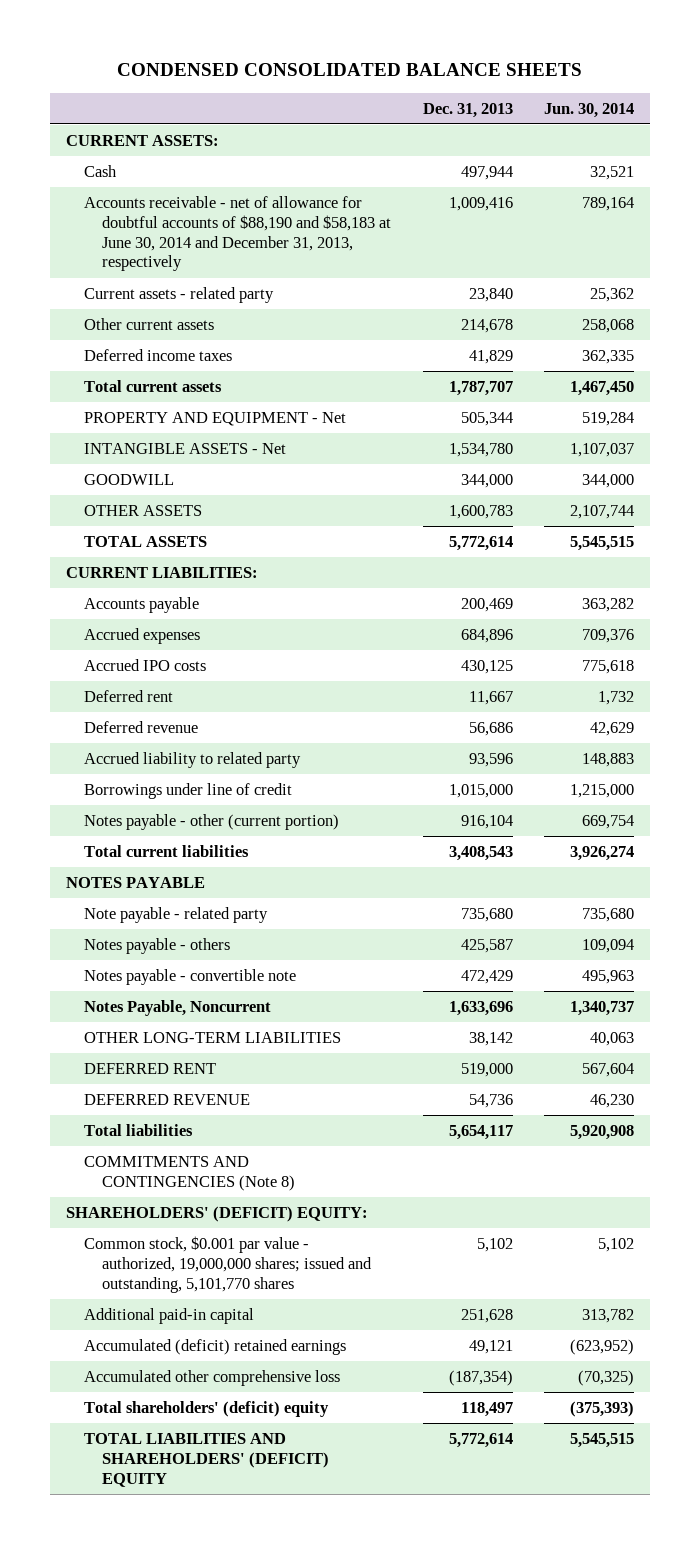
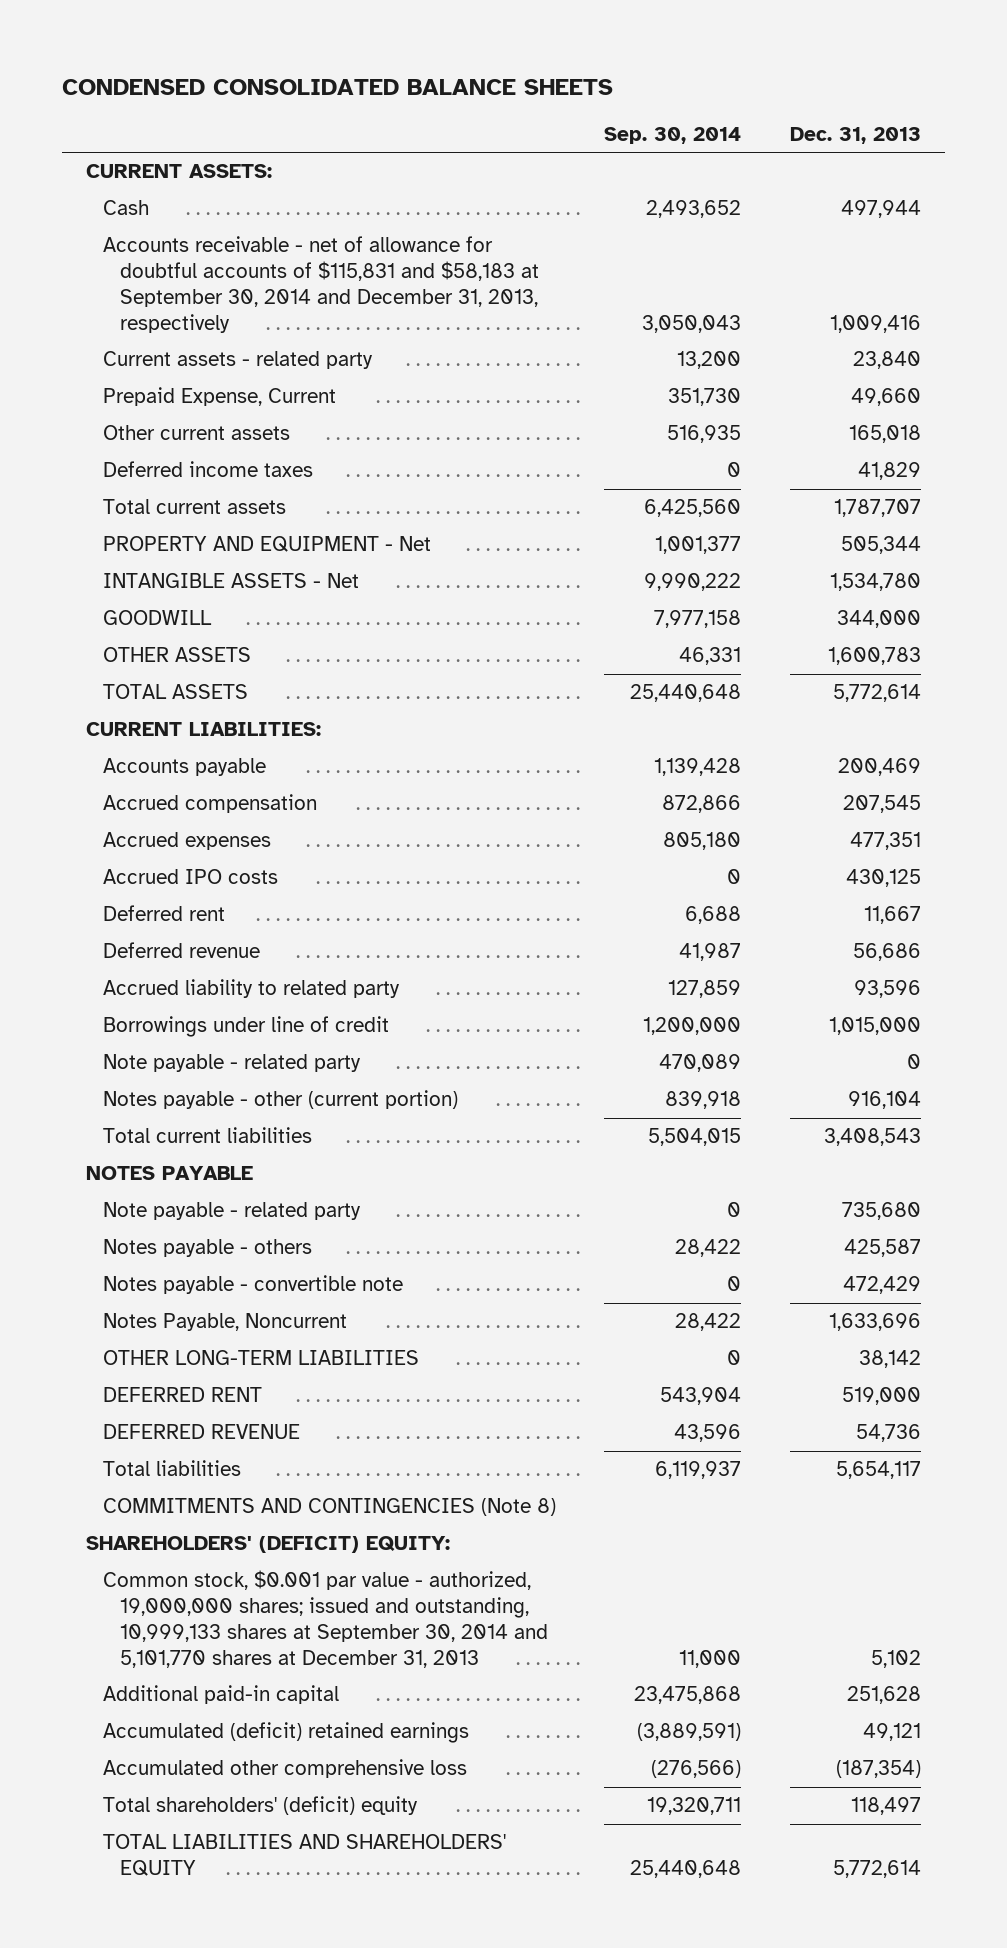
- | Dec. 31, 2013 | Jun. 30, 2014
+ | Sep. 30, 2014 | Dec. 31, 2013
- Accounts receivable - net of allowance for doubtful accounts of $88,190 and $58,183 at June 30, 2014 and December 31, 2013, respectively | 1,009,416 | 789,164
+ Accounts receivable - net of allowance for doubtful accounts of $115,831 and $58,183 at September 30, 2014 and December 31, 2013, respectively | 3,050,043 | 1,009,416
- Other current assets | 214,678 | 258,068
+ Prepaid Expense, Current | 351,730 | 49,660
+ Other current assets | 516,935 | 165,018
- Accrued expenses | 684,896 | 709,376
+ Accrued compensation | 872,866 | 207,545
+ Accrued expenses | 805,180 | 477,351
+ Note payable - related party | 470,089 | 0
- Common stock, $0.001 par value - authorized, 19,000,000 shares; issued and outstanding, 5,101,770 shares | 5,102 | 5,102
+ Common stock, $0.001 par value - authorized, 19,000,000 shares; issued and outstanding, 10,999,133 shares at September 30, 2014 and 5,101,770 shares at December 31, 2013 | 11,000 | 5,102
- TOTAL LIABILITIES AND SHAREHOLDERS' (DEFICIT) EQUITY | 5,772,614 | 5,545,515
+ TOTAL LIABILITIES AND SHAREHOLDERS' EQUITY | 25,440,648 | 5,772,614

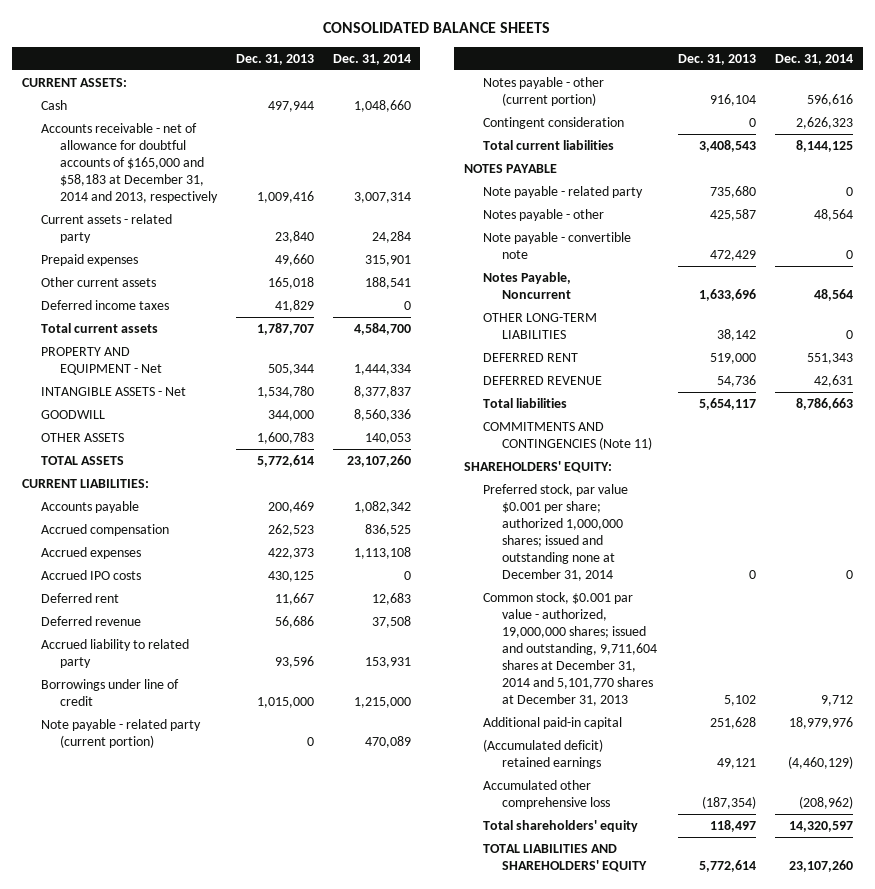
- CONDENSED CONSOLIDATED BALANCE SHEETS
+ CONSOLIDATED BALANCE SHEETS
- | Sep. 30, 2014 | Dec. 31, 2013
+ | Dec. 31, 2013 | Dec. 31, 2014
- Accounts receivable - net of allowance for doubtful accounts of $115,831 and $58,183 at September 30, 2014 and December 31, 2013, respectively | 3,050,043 | 1,009,416
+ Accounts receivable - net of allowance for doubtful accounts of $165,000 and $58,183 at December 31, 2014 and 2013, respectively | 1,009,416 | 3,007,314
- Prepaid Expense, Current | 351,730 | 49,660
+ Prepaid expenses | 49,660 | 315,901
- Accrued compensation | 872,866 | 207,545
- Accrued expenses | 805,180 | 477,351
+ Accrued compensation | 262,523 | 836,525
+ Accrued expenses | 422,373 | 1,113,108
- Note payable - related party | 470,089 | 0
+ Note payable - related party (current portion) | 0 | 470,089
+ Contingent consideration | 0 | 2,626,323
- Notes payable - others | 28,422 | 425,587
- Notes payable - convertible note | 0 | 472,429
+ Notes payable - other | 425,587 | 48,564
+ Note payable - convertible note | 472,429 | 0
- COMMITMENTS AND CONTINGENCIES (Note 8)
- SHAREHOLDERS' (DEFICIT) EQUITY:
- Common stock, $0.001 par value - authorized, 19,000,000 shares; issued and outstanding, 10,999,133 shares at September 30, 2014 and 5,101,770 shares at December 31, 2013 | 11,000 | 5,102
+ COMMITMENTS AND CONTINGENCIES (Note 11)
+ SHAREHOLDERS' EQUITY:
+ Preferred stock, par value $0.001 per share; authorized 1,000,000 shares; issued and outstanding none at December 31, 2014 | 0 | 0
+ Common stock, $0.001 par value - authorized, 19,000,000 shares; issued and outstanding, 9,711,604 shares at December 31, 2014 and 5,101,770 shares at December 31, 2013 | 5,102 | 9,712
- Accumulated (deficit) retained earnings | (3,889,591) | 49,121
+ (Accumulated deficit) retained earnings | 49,121 | (4,460,129)
- Total shareholders' (deficit) equity | 19,320,711 | 118,497
+ Total shareholders' equity | 118,497 | 14,320,597

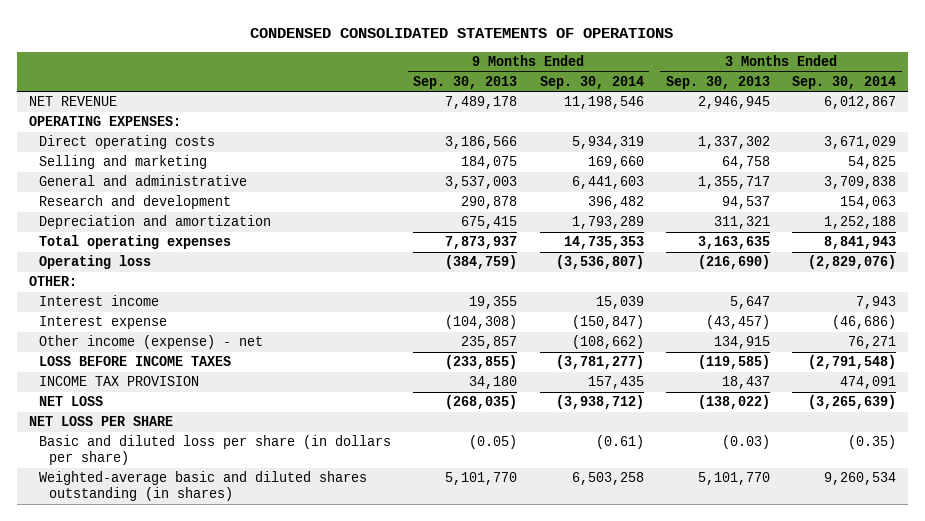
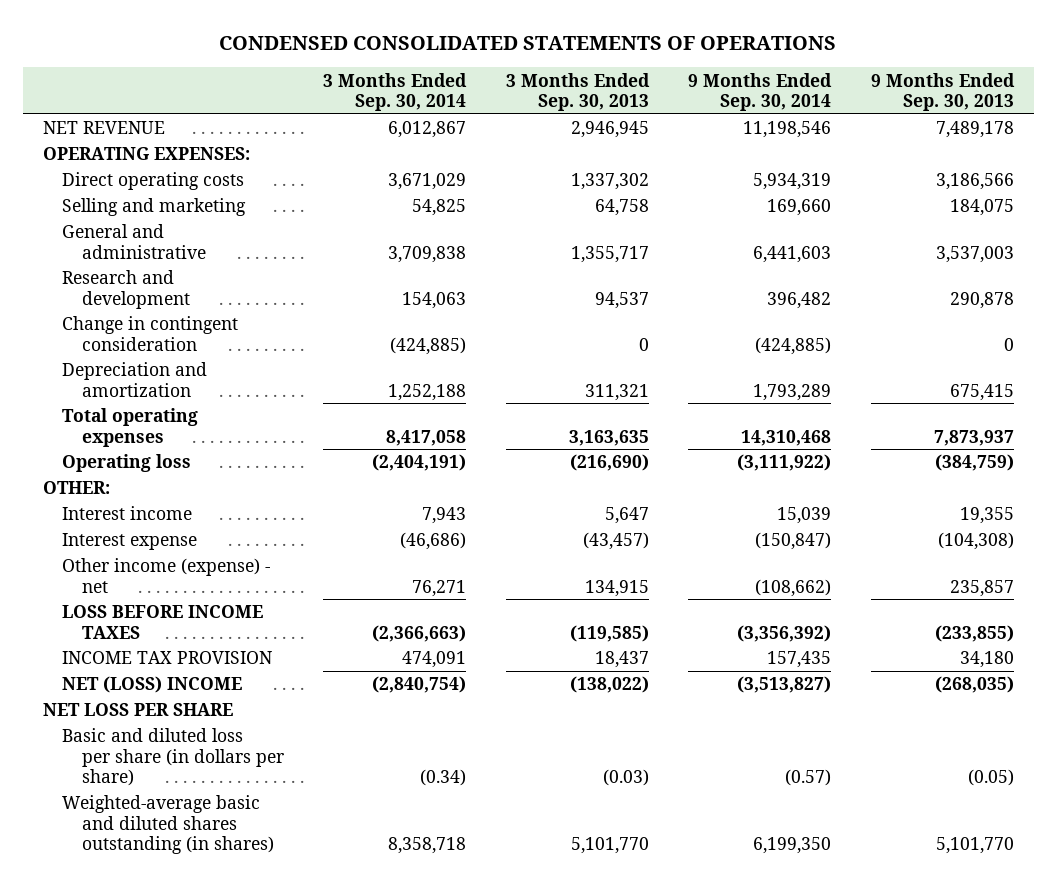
- | 9 Months Ended Sep. 30, 2013 | 9 Months Ended Sep. 30, 2014 | 3 Months Ended Sep. 30, 2013 | 3 Months Ended Sep. 30, 2014
+ | 3 Months Ended Sep. 30, 2014 | 3 Months Ended Sep. 30, 2013 | 9 Months Ended Sep. 30, 2014 | 9 Months Ended Sep. 30, 2013
+ Change in contingent consideration | (424,885) | 0 | (424,885) | 0
- Total operating expenses | 7,873,937 | 14,735,353 | 3,163,635 | 8,841,943
- Operating loss | (384,759) | (3,536,807) | (216,690) | (2,829,076)
+ Total operating expenses | 8,417,058 | 3,163,635 | 14,310,468 | 7,873,937
+ Operating loss | (2,404,191) | (216,690) | (3,111,922) | (384,759)
- LOSS BEFORE INCOME TAXES | (233,855) | (3,781,277) | (119,585) | (2,791,548)
+ LOSS BEFORE INCOME TAXES | (2,366,663) | (119,585) | (3,356,392) | (233,855)
- NET LOSS | (268,035) | (3,938,712) | (138,022) | (3,265,639)
+ NET (LOSS) INCOME | (2,840,754) | (138,022) | (3,513,827) | (268,035)
- Basic and diluted loss per share (in dollars per share) | (0.05) | (0.61) | (0.03) | (0.35)
- Weighted-average basic and diluted shares outstanding (in shares) | 5,101,770 | 6,503,258 | 5,101,770 | 9,260,534
+ Basic and diluted loss per share (in dollars per share) | (0.34) | (0.03) | (0.57) | (0.05)
+ Weighted-average basic and diluted shares outstanding (in shares) | 8,358,718 | 5,101,770 | 6,199,350 | 5,101,770

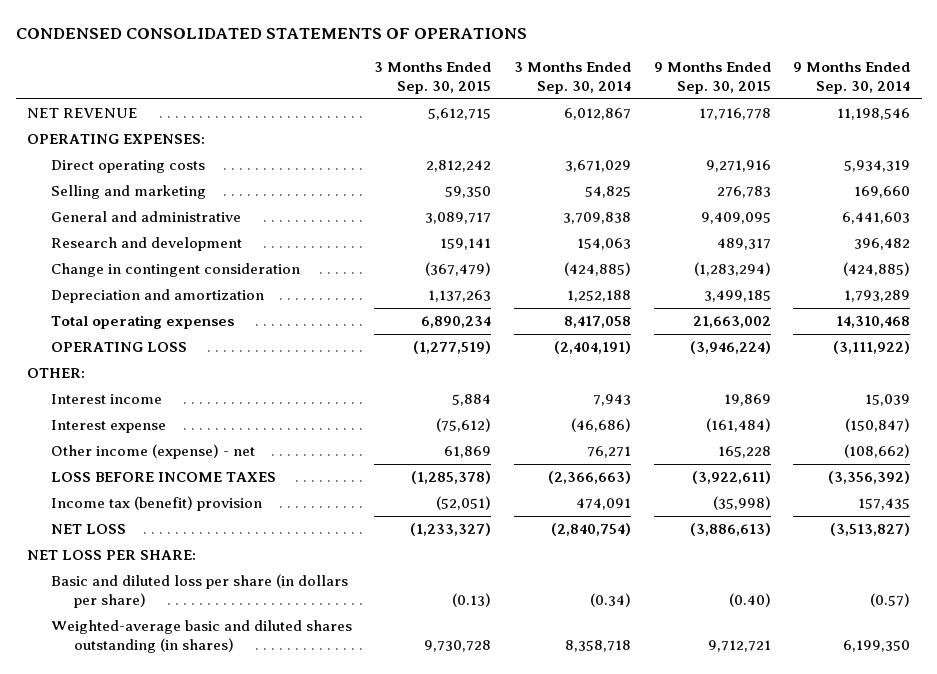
- | 3 Months Ended Sep. 30, 2014 | 3 Months Ended Sep. 30, 2013 | 9 Months Ended Sep. 30, 2014 | 9 Months Ended Sep. 30, 2013
+ | 3 Months Ended Sep. 30, 2015 | 3 Months Ended Sep. 30, 2014 | 9 Months Ended Sep. 30, 2015 | 9 Months Ended Sep. 30, 2014
- Operating loss | (2,404,191) | (216,690) | (3,111,922) | (384,759)
+ OPERATING LOSS | (1,277,519) | (2,404,191) | (3,946,224) | (3,111,922)
- INCOME TAX PROVISION | 474,091 | 18,437 | 157,435 | 34,180
- NET (LOSS) INCOME | (2,840,754) | (138,022) | (3,513,827) | (268,035)
- NET LOSS PER SHARE
+ Income tax (benefit) provision | (52,051) | 474,091 | (35,998) | 157,435
+ NET LOSS | (1,233,327) | (2,840,754) | (3,886,613) | (3,513,827)
+ NET LOSS PER SHARE:

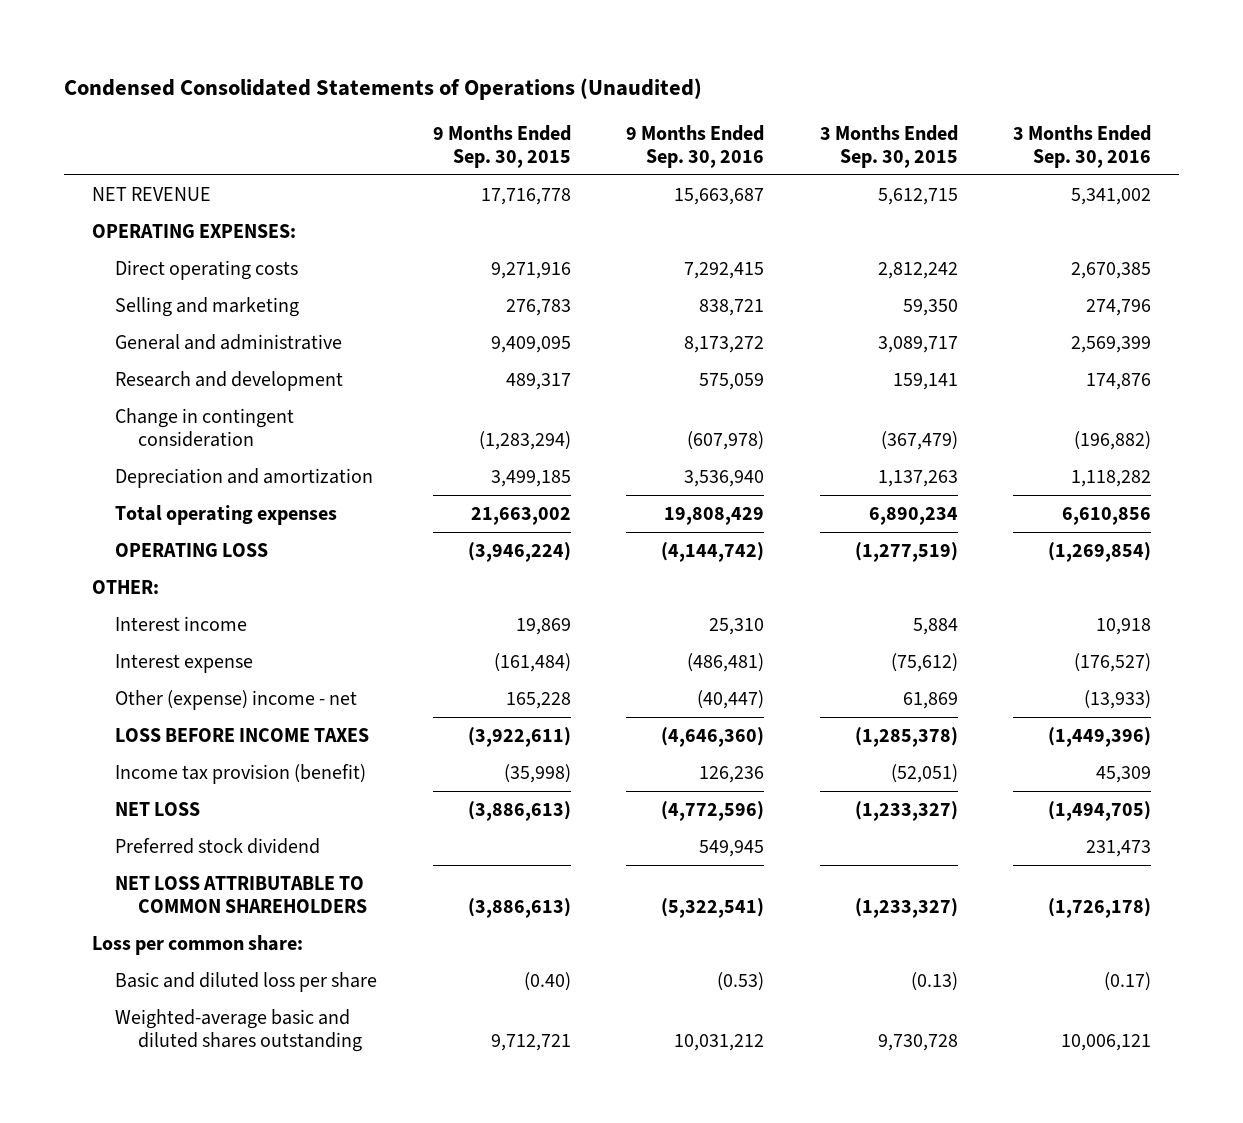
- CONDENSED CONSOLIDATED STATEMENTS OF OPERATIONS
+ Condensed Consolidated Statements of Operations (Unaudited)
- | 3 Months Ended Sep. 30, 2015 | 3 Months Ended Sep. 30, 2014 | 9 Months Ended Sep. 30, 2015 | 9 Months Ended Sep. 30, 2014
+ | 9 Months Ended Sep. 30, 2015 | 9 Months Ended Sep. 30, 2016 | 3 Months Ended Sep. 30, 2015 | 3 Months Ended Sep. 30, 2016
- Other income (expense) - net | 61,869 | 76,271 | 165,228 | (108,662)
+ Other (expense) income - net | 165,228 | (40,447) | 61,869 | (13,933)
- Income tax (benefit) provision | (52,051) | 474,091 | (35,998) | 157,435
+ Income tax provision (benefit) | (35,998) | 126,236 | (52,051) | 45,309
- NET LOSS PER SHARE:
- Basic and diluted loss per share (in dollars per share) | (0.13) | (0.34) | (0.40) | (0.57)
- Weighted-average basic and diluted shares outstanding (in shares) | 9,730,728 | 8,358,718 | 9,712,721 | 6,199,350
+ Preferred stock dividend | | 549,945 | | 231,473
+ NET LOSS ATTRIBUTABLE TO COMMON SHAREHOLDERS | (3,886,613) | (5,322,541) | (1,233,327) | (1,726,178)
+ Loss per common share:
+ Basic and diluted loss per share | (0.40) | (0.53) | (0.13) | (0.17)
+ Weighted-average basic and diluted shares outstanding | 9,712,721 | 10,031,212 | 9,730,728 | 10,006,121

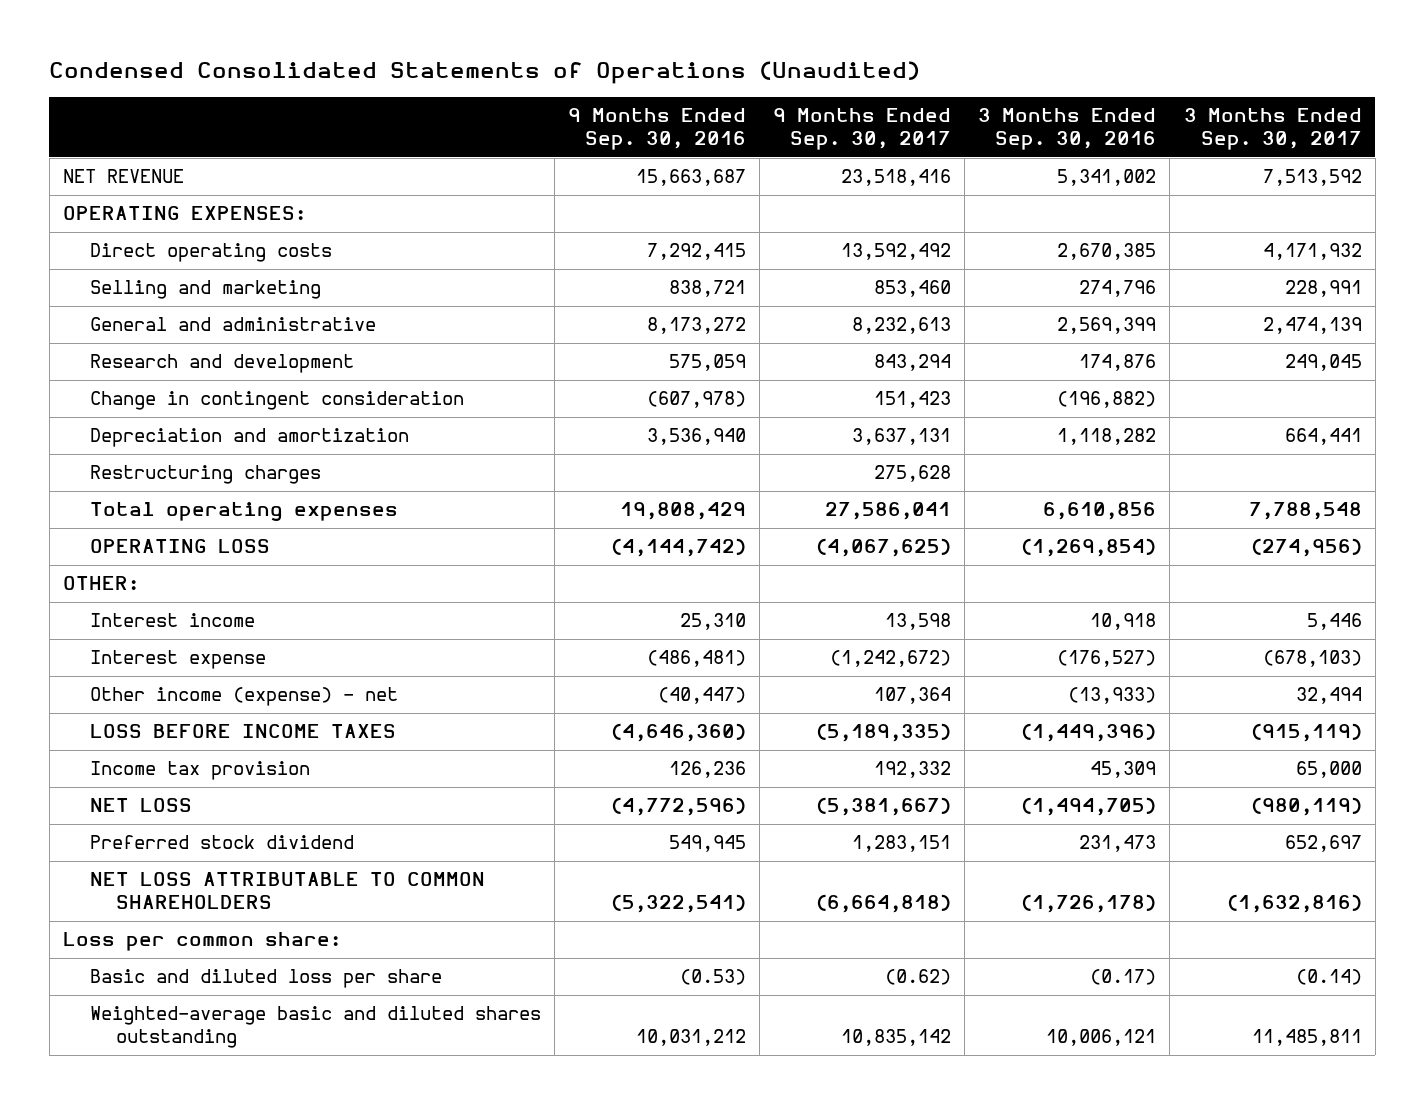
- | 9 Months Ended Sep. 30, 2015 | 9 Months Ended Sep. 30, 2016 | 3 Months Ended Sep. 30, 2015 | 3 Months Ended Sep. 30, 2016
+ | 9 Months Ended Sep. 30, 2016 | 9 Months Ended Sep. 30, 2017 | 3 Months Ended Sep. 30, 2016 | 3 Months Ended Sep. 30, 2017
+ Restructuring charges | | 275,628 | |
- Other (expense) income - net | 165,228 | (40,447) | 61,869 | (13,933)
+ Other income (expense) - net | (40,447) | 107,364 | (13,933) | 32,494
- Income tax provision (benefit) | (35,998) | 126,236 | (52,051) | 45,309
+ Income tax provision | 126,236 | 192,332 | 45,309 | 65,000

